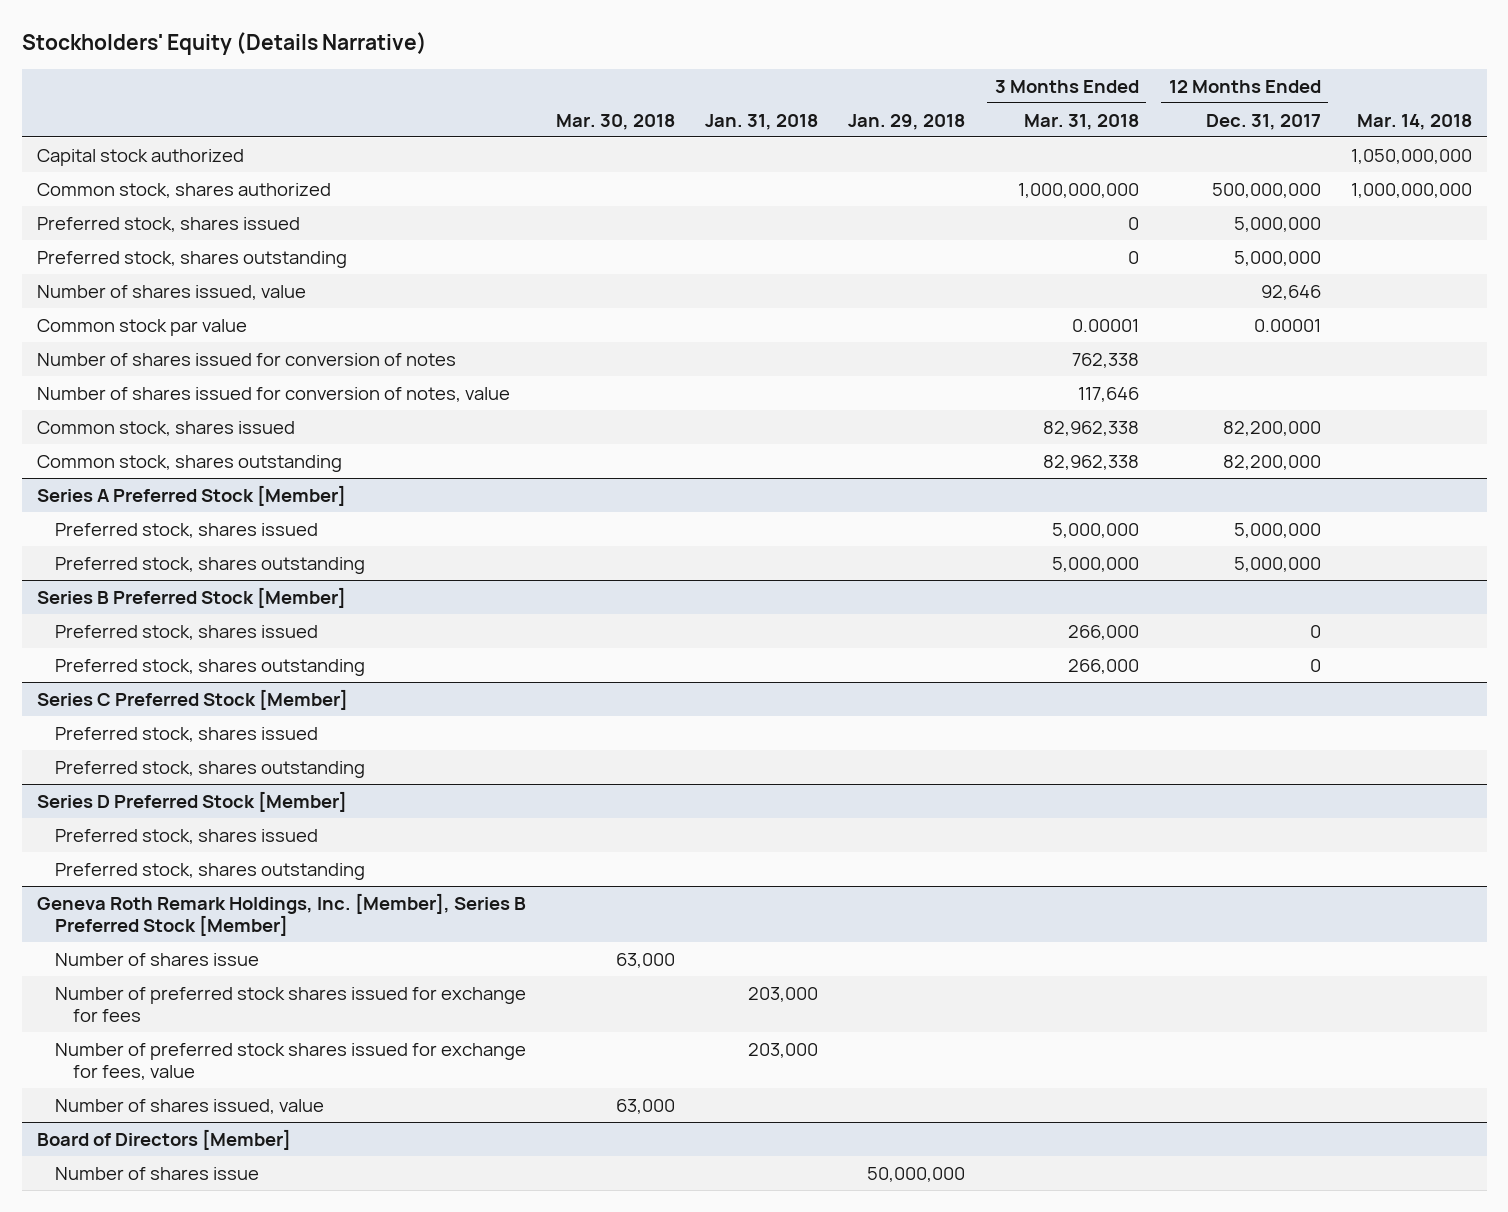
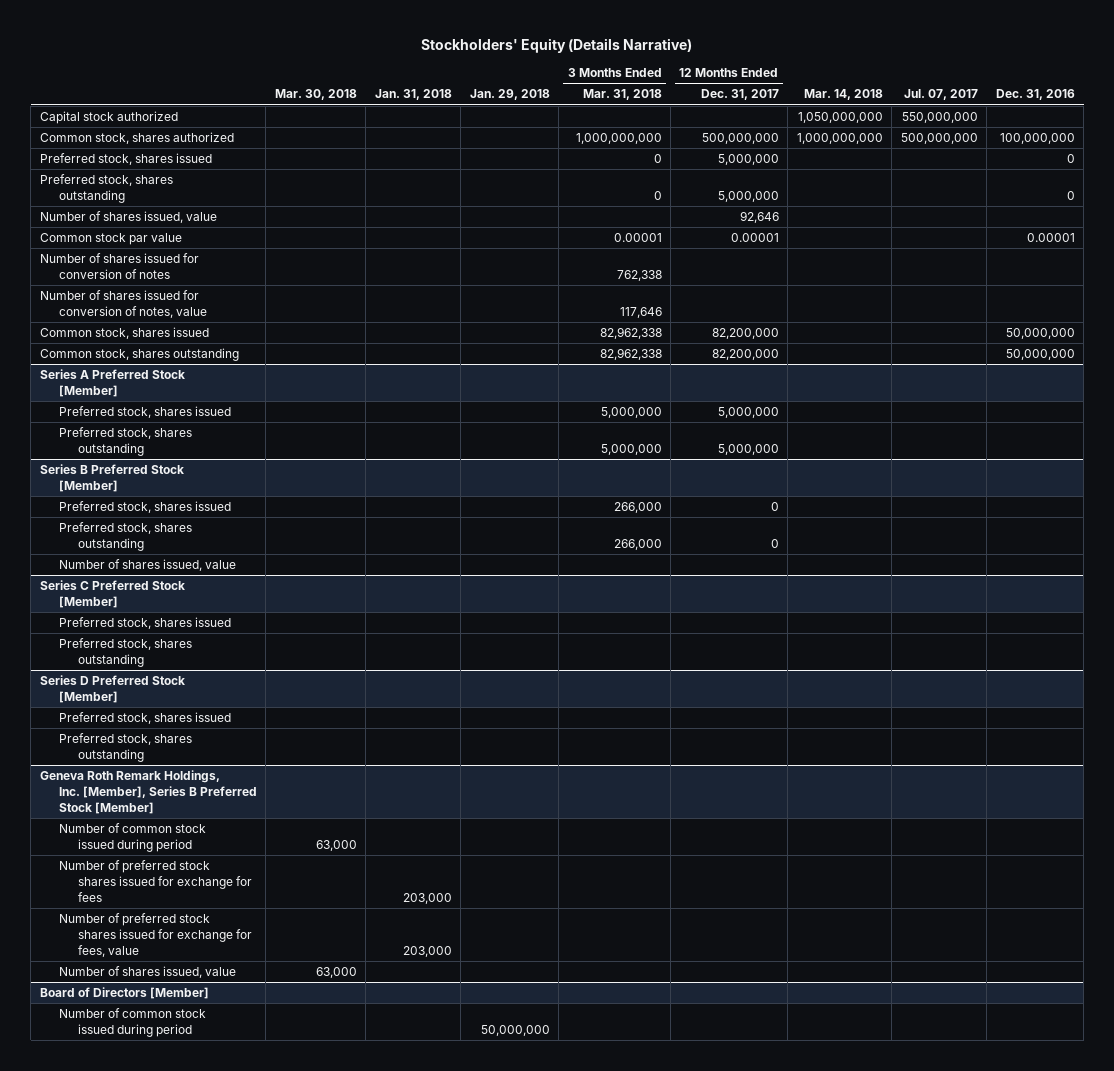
- | Mar. 30, 2018 | Jan. 31, 2018 | Jan. 29, 2018 | 3 Months Ended Mar. 31, 2018 | 12 Months Ended Dec. 31, 2017 | Mar. 14, 2018
+ | Mar. 30, 2018 | Jan. 31, 2018 | Jan. 29, 2018 | 3 Months Ended Mar. 31, 2018 | 12 Months Ended Dec. 31, 2017 | Mar. 14, 2018 | Jul. 07, 2017 | Dec. 31, 2016
@ Series B Preferred Stock [Member]
+ Number of shares issued, value
@ Geneva Roth Remark Holdings, Inc. [Member], Series B Preferred Stock [Member]
- Number of shares issue | 63,000 | | | | |
+ Number of common stock issued during period | 63,000 | | | | | | |
@ Board of Directors [Member]
- Number of shares issue | | | 50,000,000 | | |
+ Number of common stock issued during period | | | 50,000,000 | | | | |

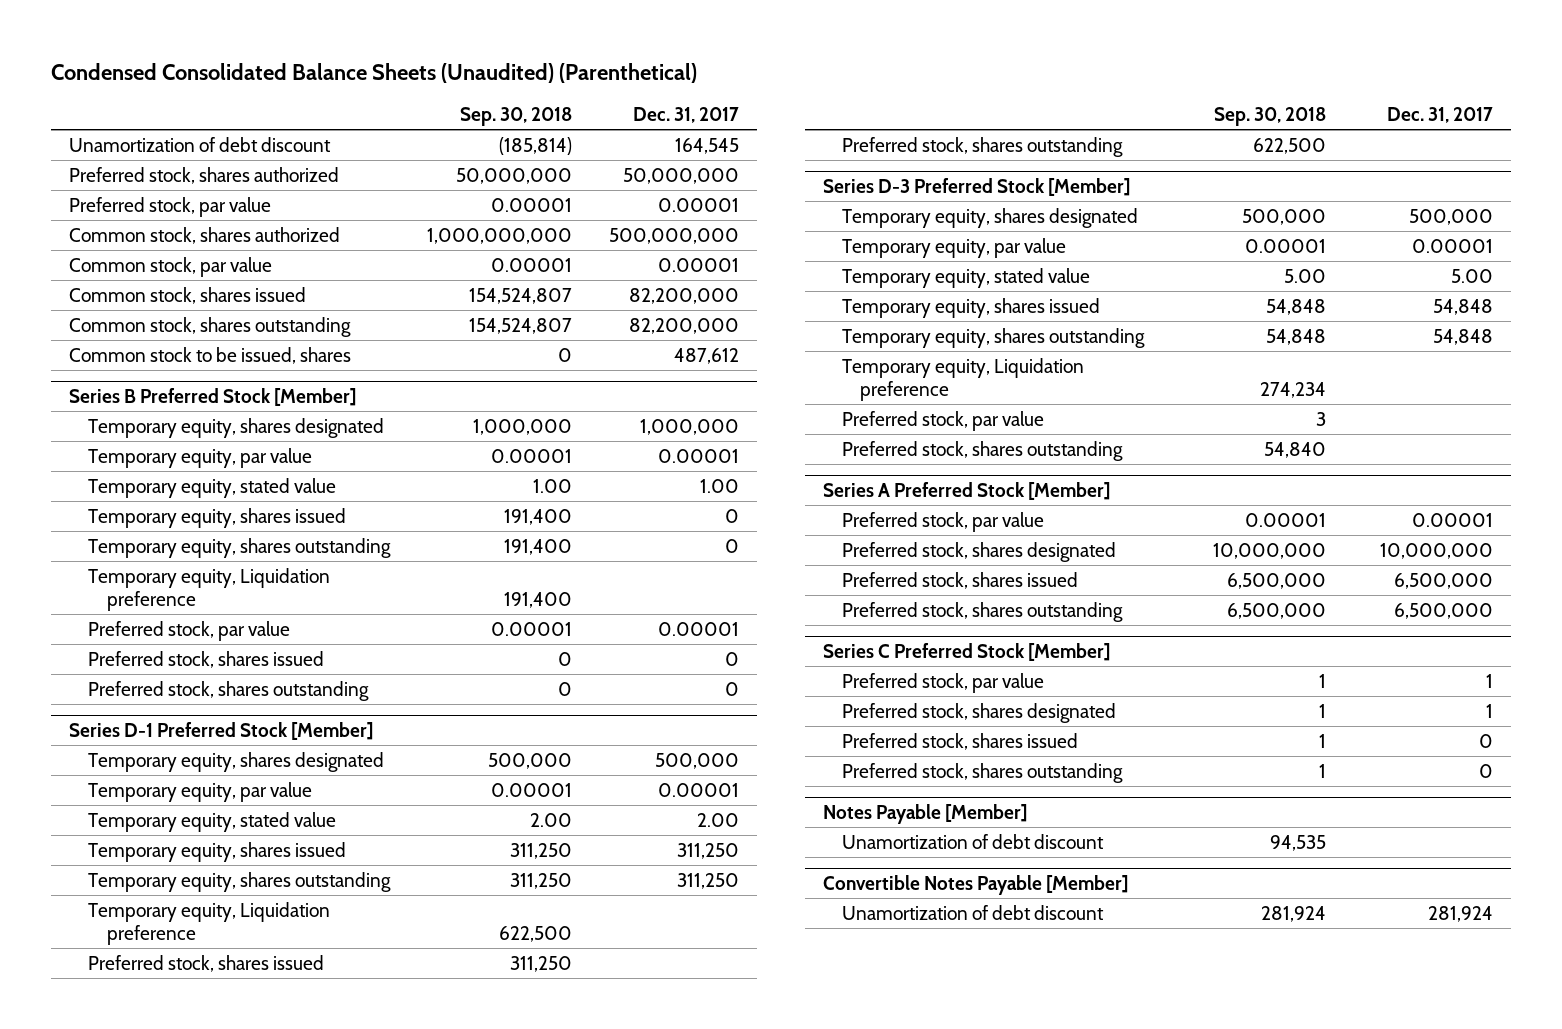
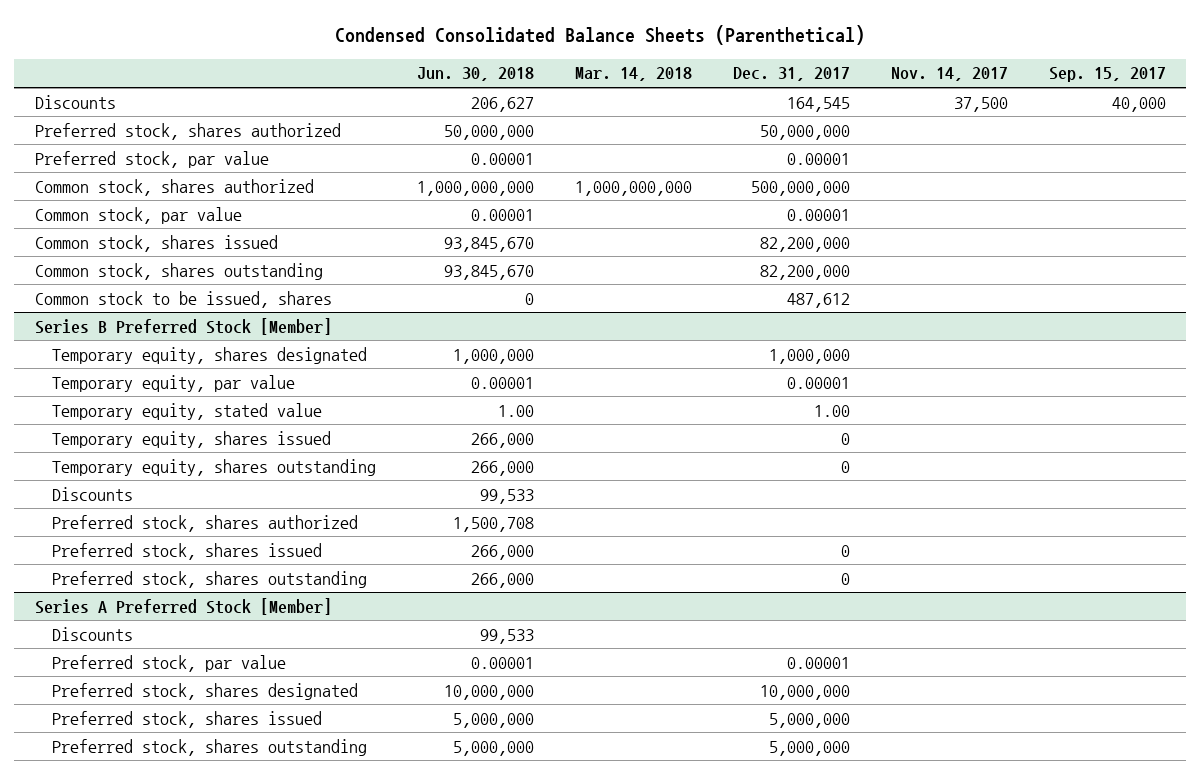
- Condensed Consolidated Balance Sheets (Unaudited) (Parenthetical)
+ Condensed Consolidated Balance Sheets (Parenthetical)
- | Sep. 30, 2018 | Dec. 31, 2017
+ | Jun. 30, 2018 | Mar. 14, 2018 | Dec. 31, 2017 | Nov. 14, 2017 | Sep. 15, 2017
- Unamortization of debt discount | (185,814) | 164,545
+ Discounts | 206,627 | | 164,545 | 37,500 | 40,000
@ Series B Preferred Stock [Member]
- Temporary equity, Liquidation preference | 191,400 |
- Preferred stock, par value | 0.00001 | 0.00001
+ Discounts | 99,533 | | | |
+ Preferred stock, shares authorized | 1,500,708 | | | |
- Series D-1 Preferred Stock [Member]
- Temporary equity, shares designated | 500,000 | 500,000
- Temporary equity, par value | 0.00001 | 0.00001
- Temporary equity, stated value | 2.00 | 2.00
- Temporary equity, shares issued | 311,250 | 311,250
- Temporary equity, shares outstanding | 311,250 | 311,250
- Temporary equity, Liquidation preference | 622,500 |
- Preferred stock, shares issued | 311,250 |
- Preferred stock, shares outstanding | 622,500 |
- Series D-3 Preferred Stock [Member]
- Temporary equity, shares designated | 500,000 | 500,000
- Temporary equity, par value | 0.00001 | 0.00001
- Temporary equity, stated value | 5.00 | 5.00
- Temporary equity, shares issued | 54,848 | 54,848
- Temporary equity, shares outstanding | 54,848 | 54,848
- Temporary equity, Liquidation preference | 274,234 |
- Preferred stock, par value | 3 |
- Preferred stock, shares outstanding | 54,840 |
@ Series A Preferred Stock [Member]
+ Discounts | 99,533 | | | |
- Preferred stock, shares issued | 6,500,000 | 6,500,000
- Preferred stock, shares outstanding | 6,500,000 | 6,500,000
- Series C Preferred Stock [Member]
- Preferred stock, par value | 1 | 1
- Preferred stock, shares designated | 1 | 1
- Preferred stock, shares issued | 1 | 0
- Preferred stock, shares outstanding | 1 | 0
- Notes Payable [Member]
- Unamortization of debt discount | 94,535 |
- Convertible Notes Payable [Member]
- Unamortization of debt discount | 281,924 | 281,924
@ Series A Preferred Stock [Member]
+ Preferred stock, shares issued | 5,000,000 | | 5,000,000 | |
+ Preferred stock, shares outstanding | 5,000,000 | | 5,000,000 | |

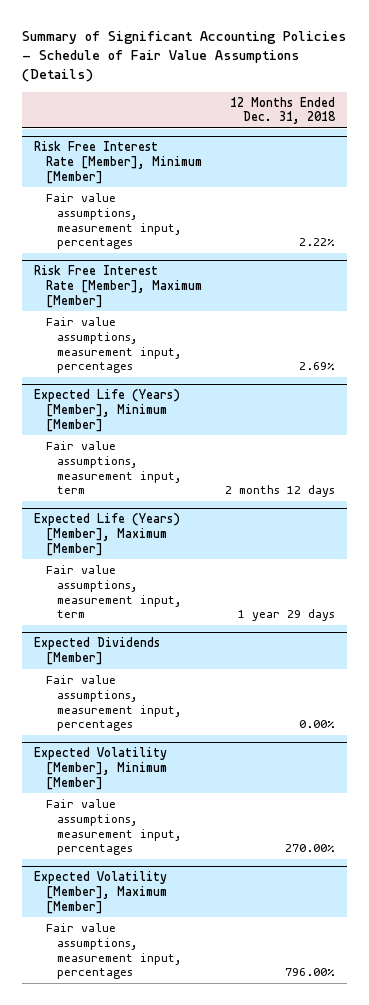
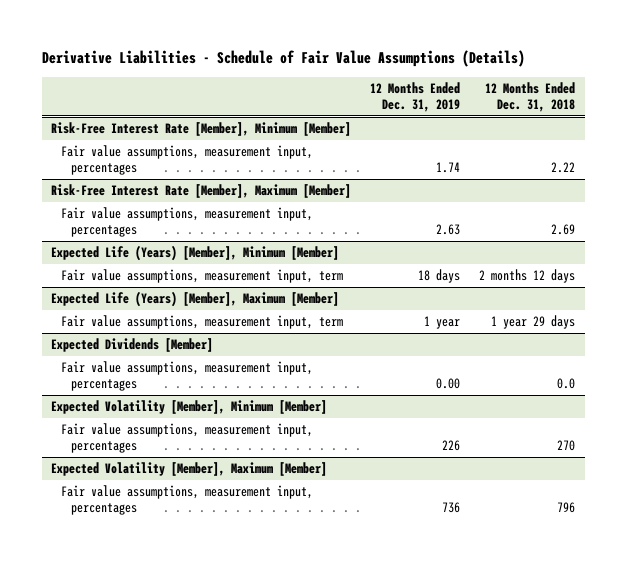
- Summary of Significant Accounting Policies - Schedule of Fair Value Assumptions (Details)
+ Derivative Liabilities - Schedule of Fair Value Assumptions (Details)
- | 12 Months Ended Dec. 31, 2018
+ | 12 Months Ended Dec. 31, 2019 | 12 Months Ended Dec. 31, 2018
- Risk Free Interest Rate [Member], Minimum [Member]
- Fair value assumptions, measurement input, percentages | 2.22%
- Risk Free Interest Rate [Member], Maximum [Member]
- Fair value assumptions, measurement input, percentages | 2.69%
+ Risk-Free Interest Rate [Member], Minimum [Member]
+ Fair value assumptions, measurement input, percentages | 1.74 | 2.22
+ Risk-Free Interest Rate [Member], Maximum [Member]
+ Fair value assumptions, measurement input, percentages | 2.63 | 2.69
@ Expected Dividends [Member]
- Fair value assumptions, measurement input, percentages | 0.00%
+ Fair value assumptions, measurement input, percentages | 0.00 | 0.0
@ Expected Volatility [Member], Minimum [Member]
- Fair value assumptions, measurement input, percentages | 270.00%
+ Fair value assumptions, measurement input, percentages | 226 | 270
@ Expected Volatility [Member], Maximum [Member]
- Fair value assumptions, measurement input, percentages | 796.00%
+ Fair value assumptions, measurement input, percentages | 736 | 796

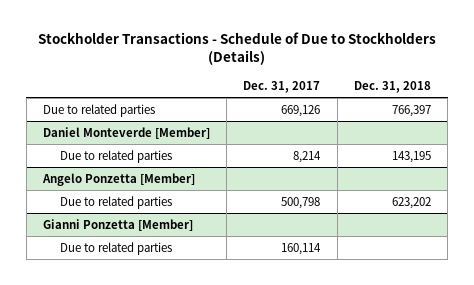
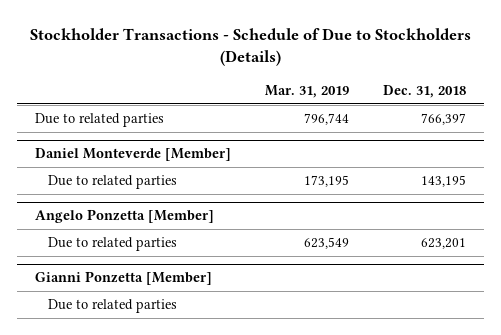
- | Dec. 31, 2017 | Dec. 31, 2018
+ | Mar. 31, 2019 | Dec. 31, 2018
@ Angelo Ponzetta [Member]
- Due to related parties | 500,798 | 623,202
+ Due to related parties | 623,549 | 623,201

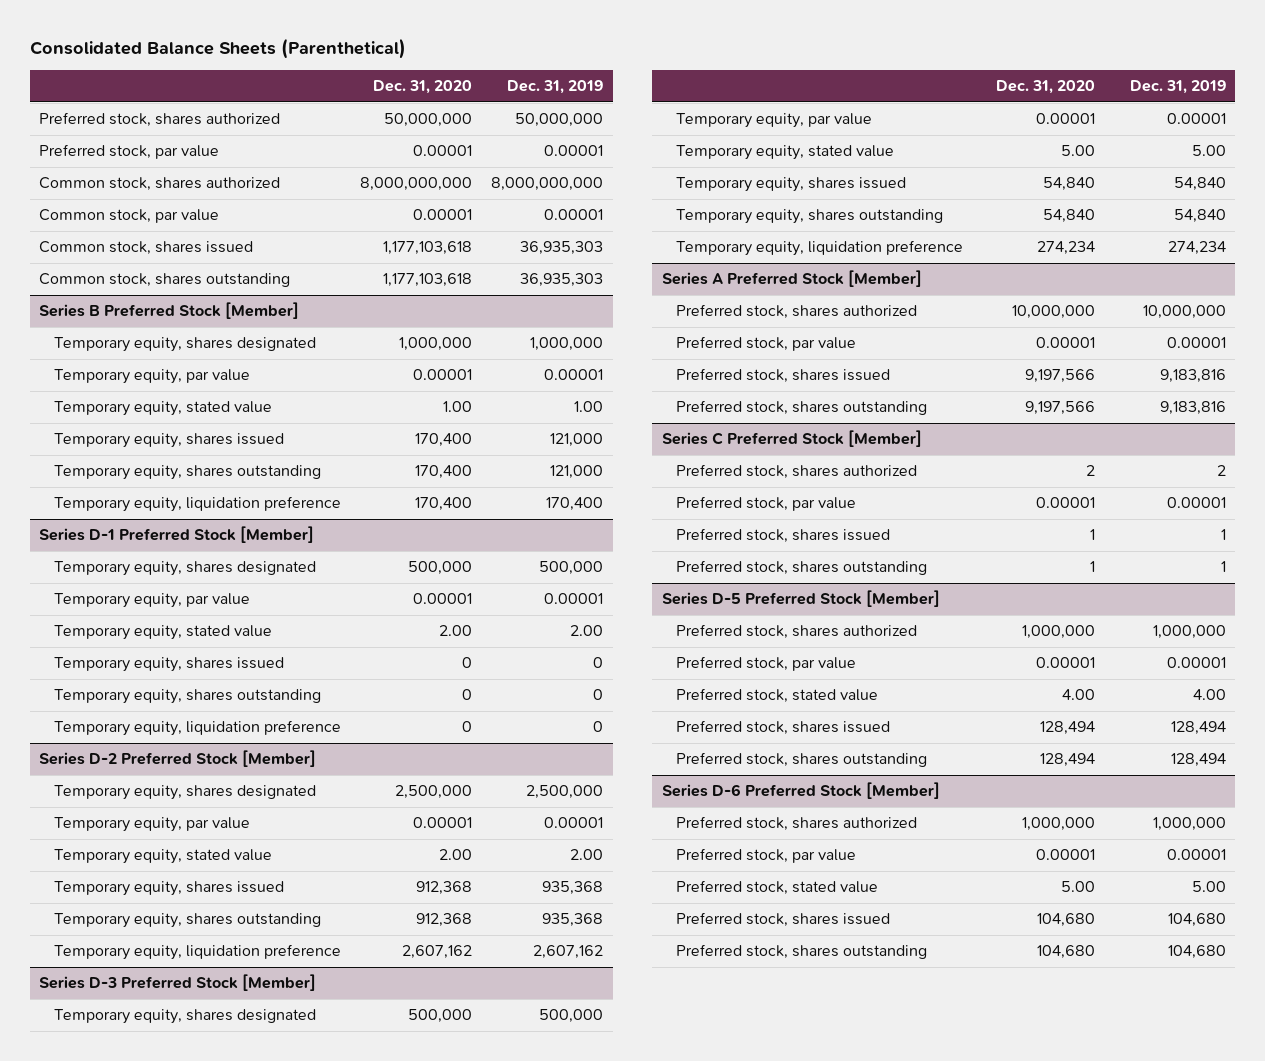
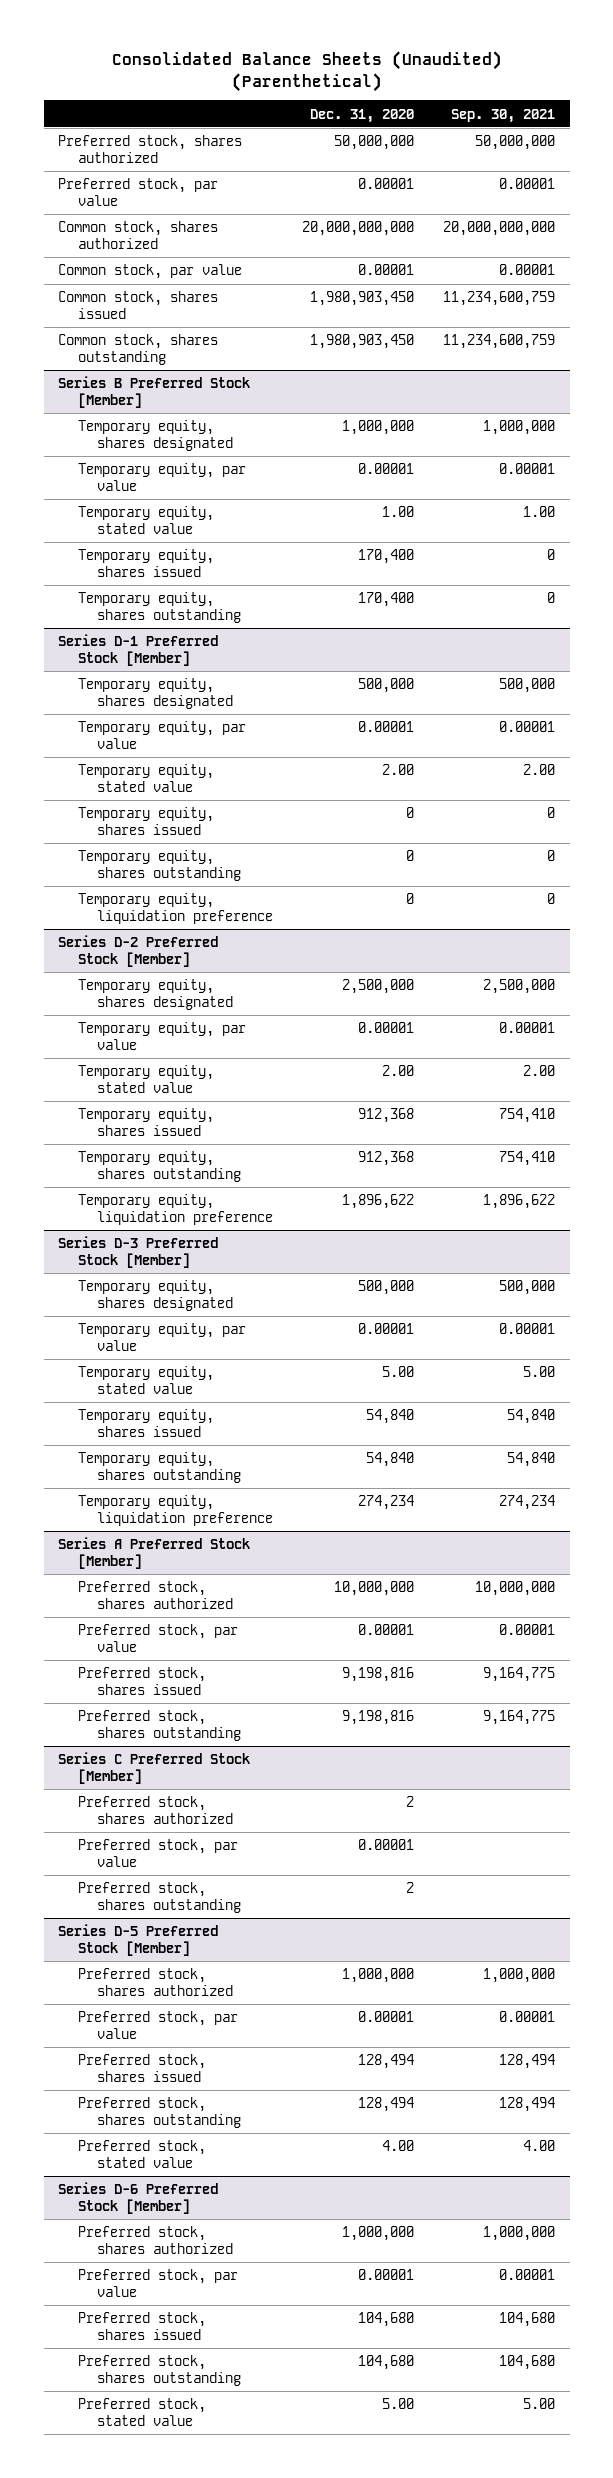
- Consolidated Balance Sheets (Parenthetical)
+ Consolidated Balance Sheets (Unaudited) (Parenthetical)
- | Dec. 31, 2020 | Dec. 31, 2019
+ | Dec. 31, 2020 | Sep. 30, 2021
- Common stock, shares authorized | 8,000,000,000 | 8,000,000,000
+ Common stock, shares authorized | 20,000,000,000 | 20,000,000,000
- Common stock, shares issued | 1,177,103,618 | 36,935,303
- Common stock, shares outstanding | 1,177,103,618 | 36,935,303
+ Common stock, shares issued | 1,980,903,450 | 11,234,600,759
+ Common stock, shares outstanding | 1,980,903,450 | 11,234,600,759
@ Series B Preferred Stock [Member]
- Temporary equity, liquidation preference | 170,400 | 170,400
@ Series D-2 Preferred Stock [Member]
- Temporary equity, liquidation preference | 2,607,162 | 2,607,162
+ Temporary equity, liquidation preference | 1,896,622 | 1,896,622
@ Series A Preferred Stock [Member]
- Preferred stock, shares issued | 9,197,566 | 9,183,816
- Preferred stock, shares outstanding | 9,197,566 | 9,183,816
+ Preferred stock, shares issued | 9,198,816 | 9,164,775
+ Preferred stock, shares outstanding | 9,198,816 | 9,164,775
@ Series C Preferred Stock [Member]
- Preferred stock, shares issued | 1 | 1
- Preferred stock, shares outstanding | 1 | 1
+ Preferred stock, shares outstanding | 2 |
@ Series D-5 Preferred Stock [Member]
moved down: Preferred stock, stated value | 4.00 | 4.00
@ Series D-6 Preferred Stock [Member]
moved down: Preferred stock, stated value | 5.00 | 5.00

